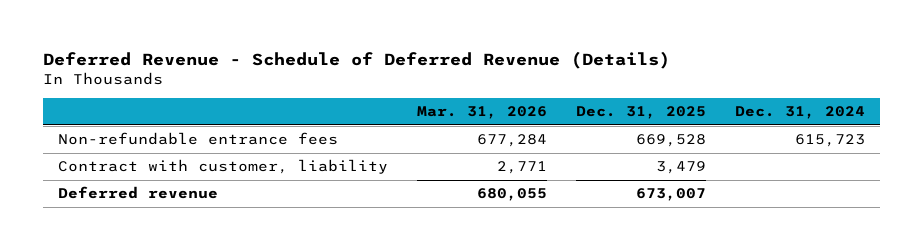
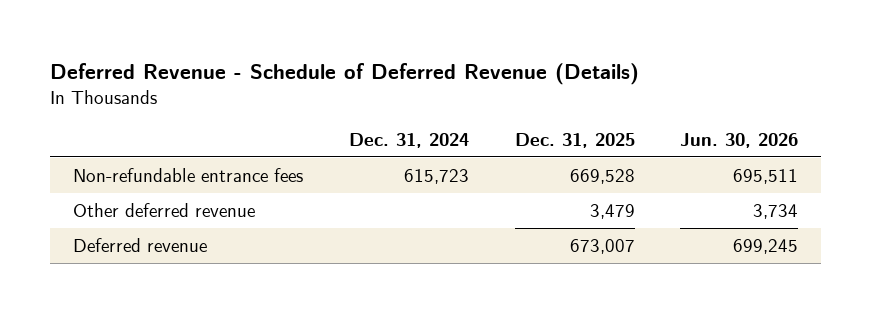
- | Mar. 31, 2026 | Dec. 31, 2025 | Dec. 31, 2024
+ | Dec. 31, 2024 | Dec. 31, 2025 | Jun. 30, 2026
- Contract with customer, liability | 2,771 | 3,479 |
+ Other deferred revenue | | 3,479 | 3,734

